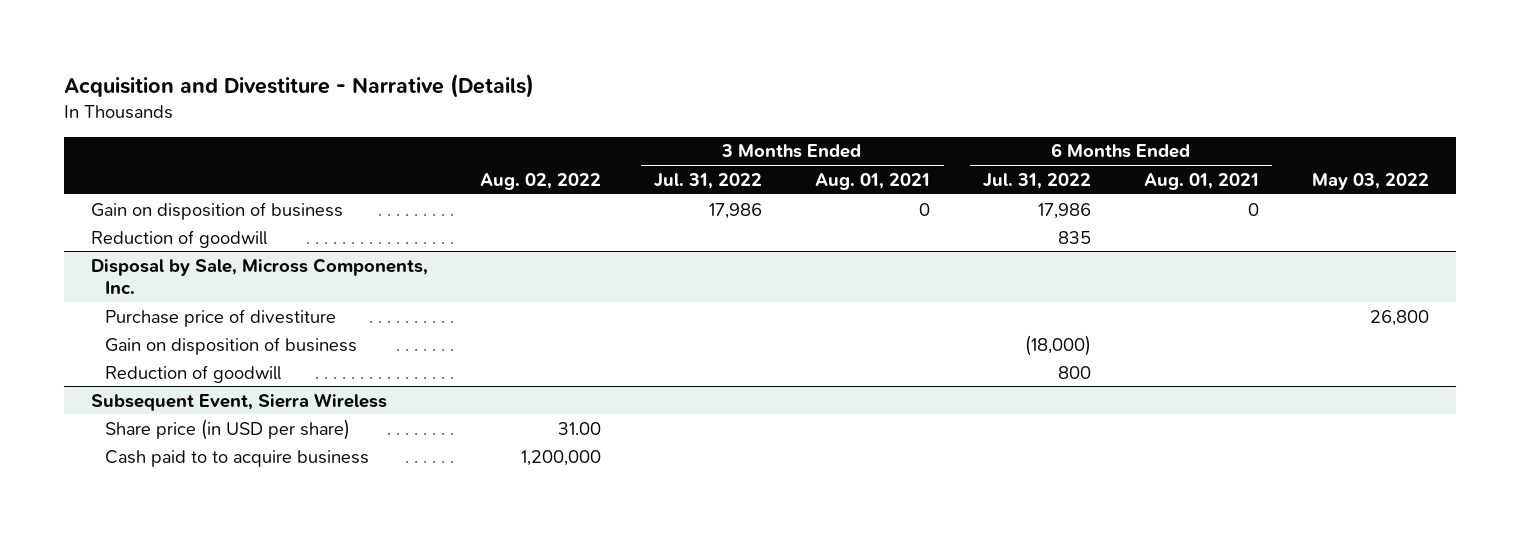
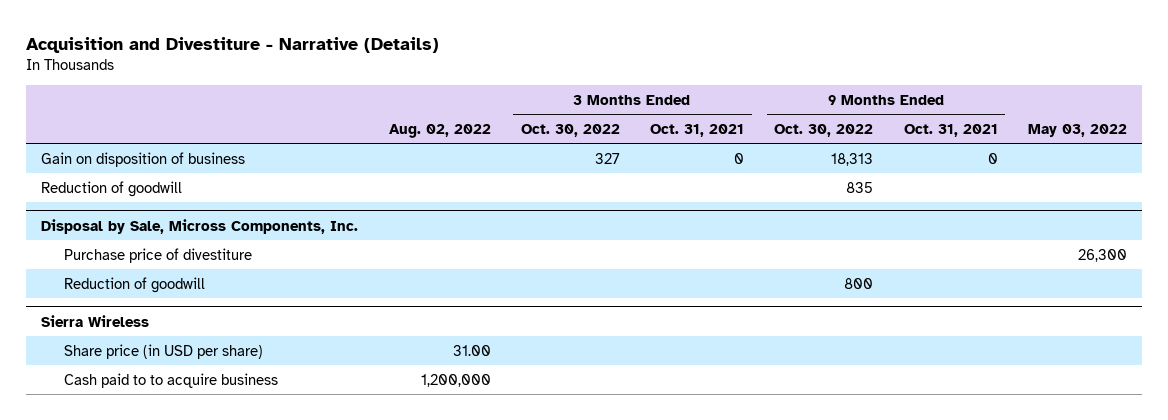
- | Aug. 02, 2022 | 3 Months Ended Jul. 31, 2022 | 3 Months Ended Aug. 01, 2021 | 6 Months Ended Jul. 31, 2022 | 6 Months Ended Aug. 01, 2021 | May 03, 2022
+ | Aug. 02, 2022 | 3 Months Ended Oct. 30, 2022 | 3 Months Ended Oct. 31, 2021 | 9 Months Ended Oct. 30, 2022 | 9 Months Ended Oct. 31, 2021 | May 03, 2022
@ Disposal by Sale, Micross Components, Inc.
- Purchase price of divestiture | | | | | | 26,800
- Gain on disposition of business | | | | (18,000) | |
+ Purchase price of divestiture | | | | | | 26,300
- Subsequent Event, Sierra Wireless
+ Sierra Wireless

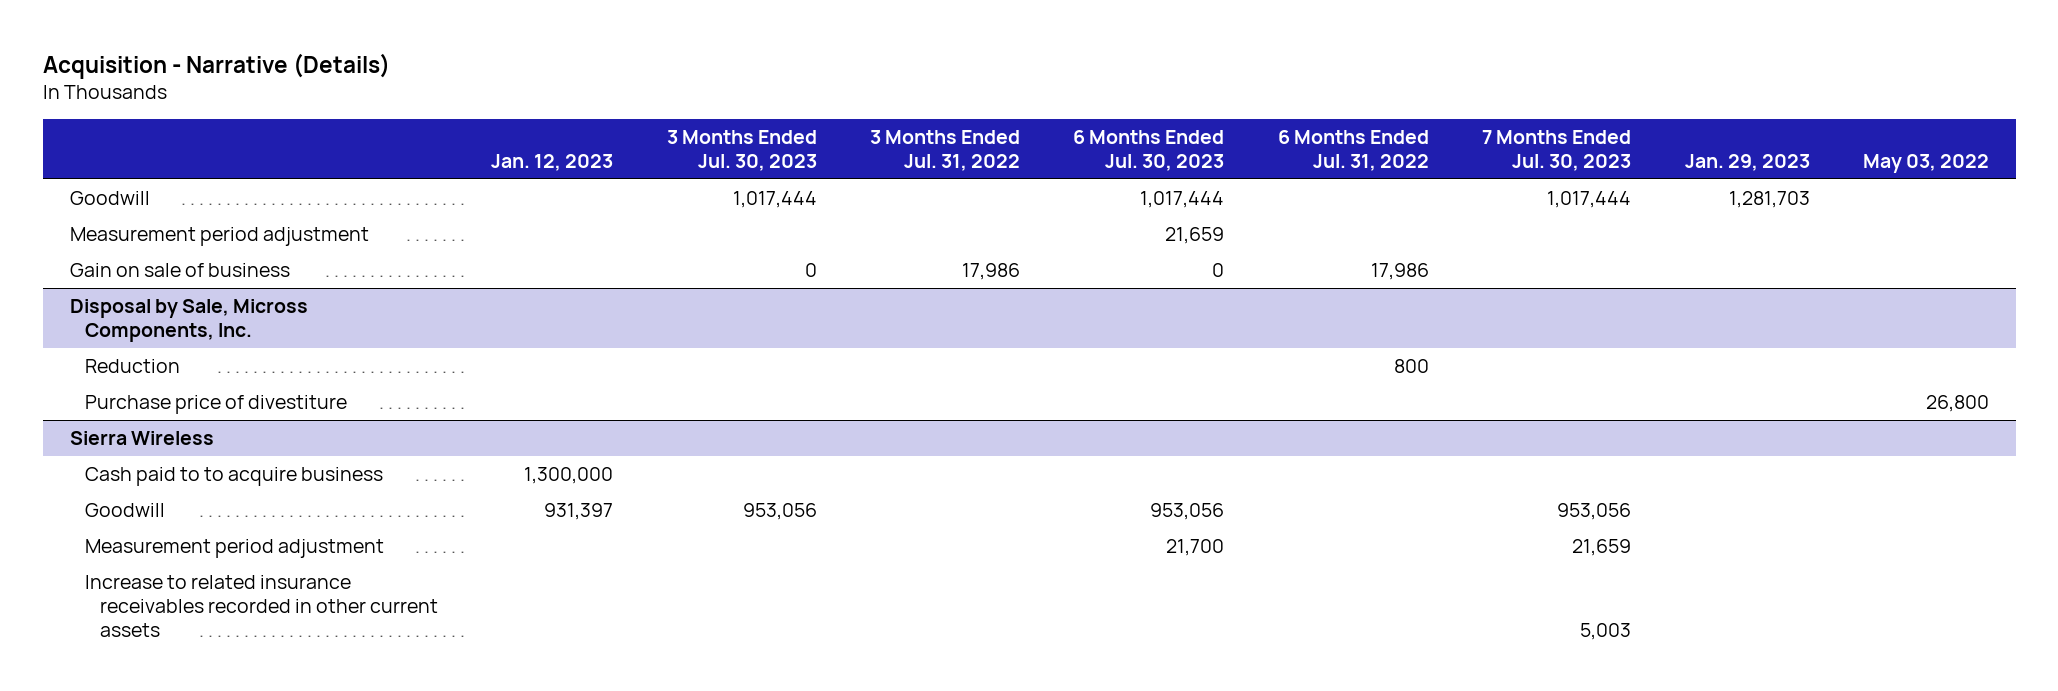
- Acquisition and Divestiture - Narrative (Details)
+ Acquisition - Narrative (Details)
- | Aug. 02, 2022 | 3 Months Ended Oct. 30, 2022 | 3 Months Ended Oct. 31, 2021 | 9 Months Ended Oct. 30, 2022 | 9 Months Ended Oct. 31, 2021 | May 03, 2022
+ | Jan. 12, 2023 | 3 Months Ended Jul. 30, 2023 | 3 Months Ended Jul. 31, 2022 | 6 Months Ended Jul. 30, 2023 | 6 Months Ended Jul. 31, 2022 | 7 Months Ended Jul. 30, 2023 | Jan. 29, 2023 | May 03, 2022
- Gain on disposition of business | | 327 | 0 | 18,313 | 0 |
- Reduction of goodwill | | | | 835 | |
+ Goodwill | | 1,017,444 | | 1,017,444 | | 1,017,444 | 1,281,703 |
+ Measurement period adjustment | | | | 21,659 | | | |
+ Gain on sale of business | | 0 | 17,986 | 0 | 17,986 | | |
@ Disposal by Sale, Micross Components, Inc.
- Purchase price of divestiture | | | | | | 26,300
- Reduction of goodwill | | | | 800 | |
+ Reduction | | | | | 800 | | |
+ Purchase price of divestiture | | | | | | | | 26,800
@ Sierra Wireless
- Share price (in USD per share) | 31.00 | | | | |
+ Goodwill | 931,397 | 953,056 | | 953,056 | | 953,056 | |
+ Measurement period adjustment | | | | 21,700 | | 21,659 | |
+ Increase to related insurance receivables recorded in other current assets | | | | | | 5,003 | |

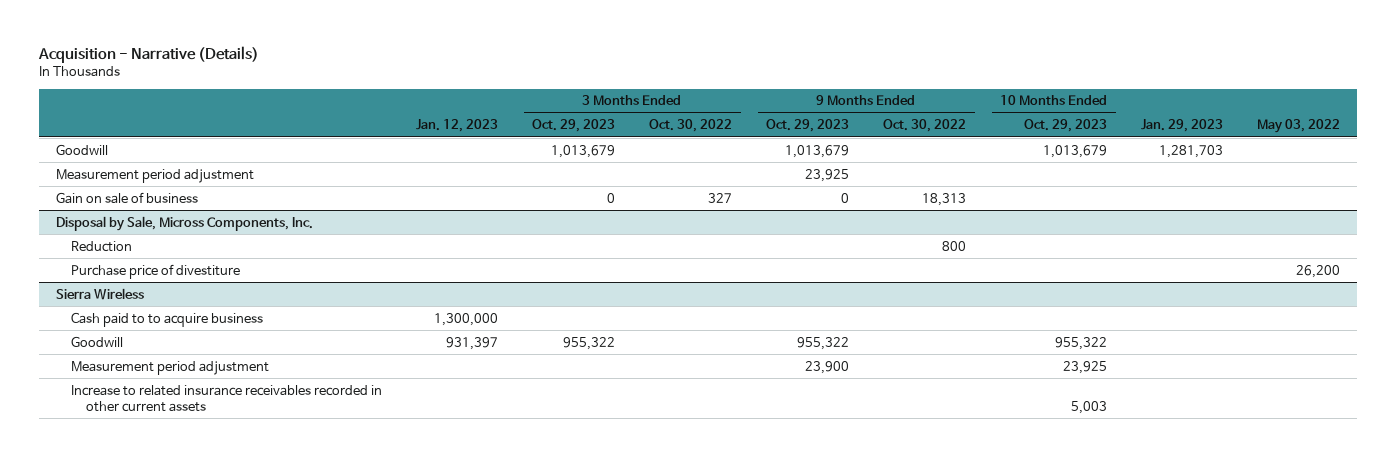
- | Jan. 12, 2023 | 3 Months Ended Jul. 30, 2023 | 3 Months Ended Jul. 31, 2022 | 6 Months Ended Jul. 30, 2023 | 6 Months Ended Jul. 31, 2022 | 7 Months Ended Jul. 30, 2023 | Jan. 29, 2023 | May 03, 2022
+ | Jan. 12, 2023 | 3 Months Ended Oct. 29, 2023 | 3 Months Ended Oct. 30, 2022 | 9 Months Ended Oct. 29, 2023 | 9 Months Ended Oct. 30, 2022 | 10 Months Ended Oct. 29, 2023 | Jan. 29, 2023 | May 03, 2022
@ Disposal by Sale, Micross Components, Inc.
- Purchase price of divestiture | | | | | | | | 26,800
+ Purchase price of divestiture | | | | | | | | 26,200

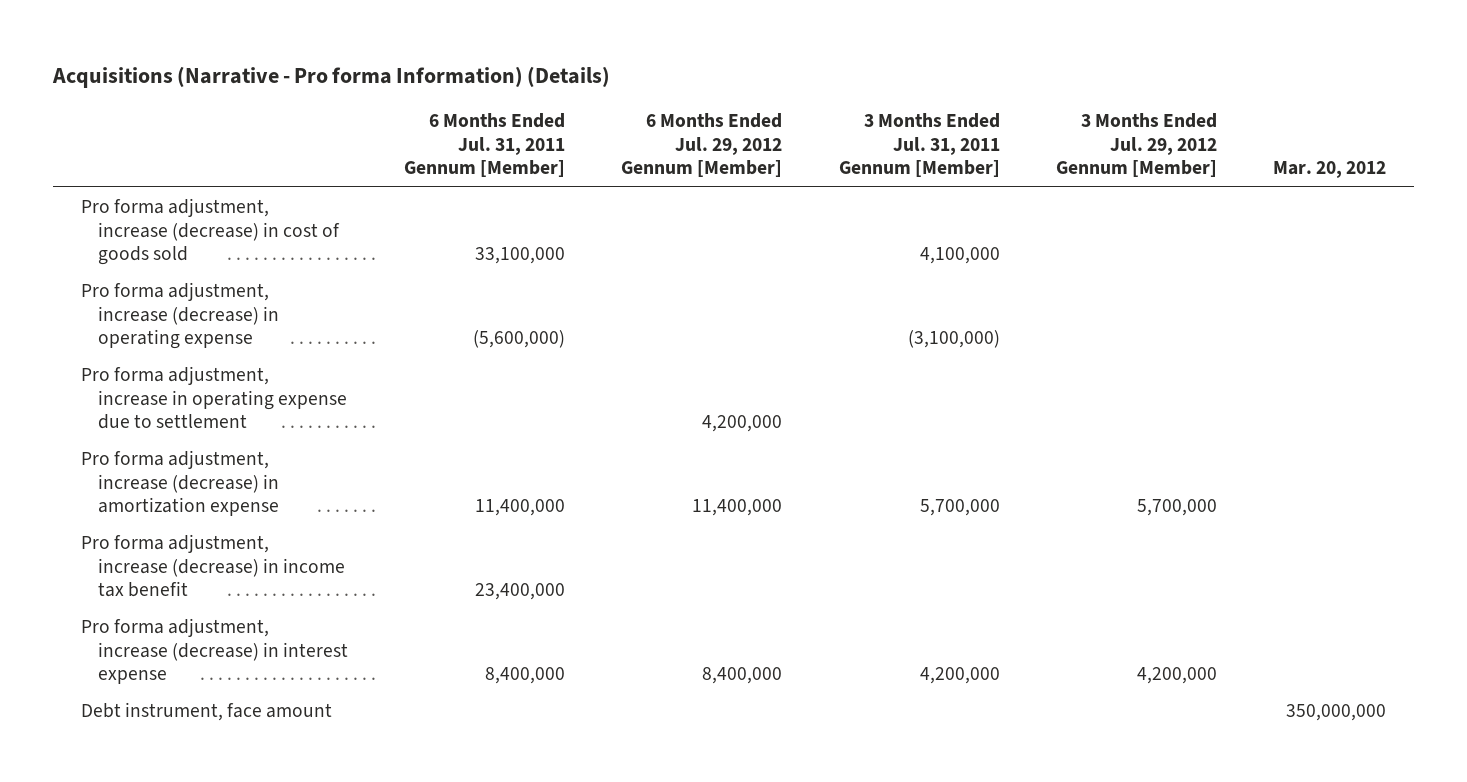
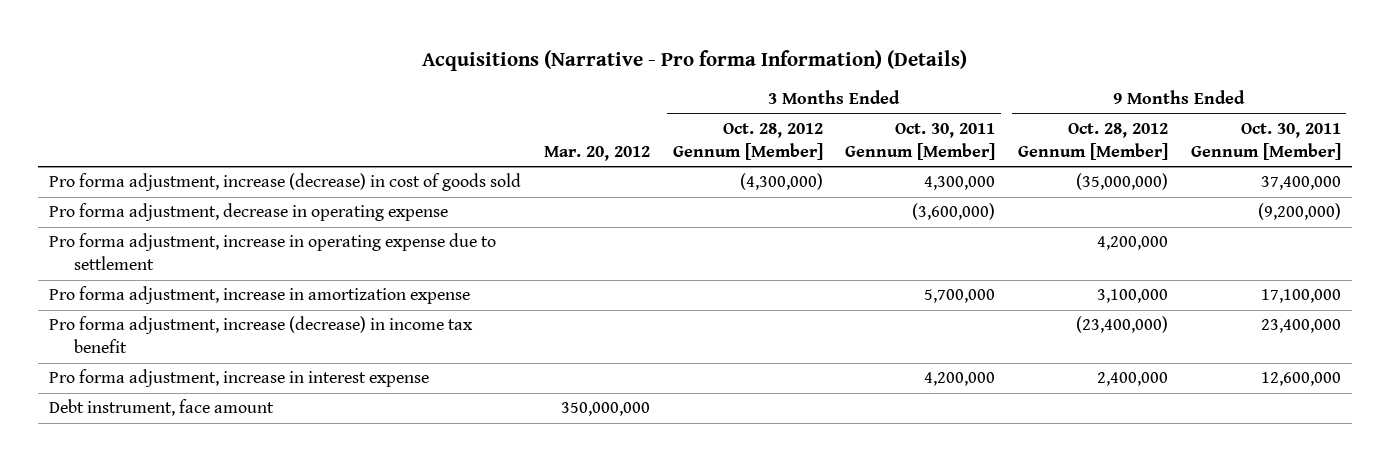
- | 6 Months Ended Jul. 31, 2011 Gennum [Member] | 6 Months Ended Jul. 29, 2012 Gennum [Member] | 3 Months Ended Jul. 31, 2011 Gennum [Member] | 3 Months Ended Jul. 29, 2012 Gennum [Member] | Mar. 20, 2012
+ | Mar. 20, 2012 | 3 Months Ended Oct. 28, 2012 Gennum [Member] | 3 Months Ended Oct. 30, 2011 Gennum [Member] | 9 Months Ended Oct. 28, 2012 Gennum [Member] | 9 Months Ended Oct. 30, 2011 Gennum [Member]
- Pro forma adjustment, increase (decrease) in operating expense | (5,600,000) | | (3,100,000) | |
+ Pro forma adjustment, decrease in operating expense | | | (3,600,000) | | (9,200,000)
- Pro forma adjustment, increase (decrease) in amortization expense | 11,400,000 | 11,400,000 | 5,700,000 | 5,700,000 |
+ Pro forma adjustment, increase in amortization expense | | | 5,700,000 | 3,100,000 | 17,100,000
- Pro forma adjustment, increase (decrease) in interest expense | 8,400,000 | 8,400,000 | 4,200,000 | 4,200,000 |
+ Pro forma adjustment, increase in interest expense | | | 4,200,000 | 2,400,000 | 12,600,000

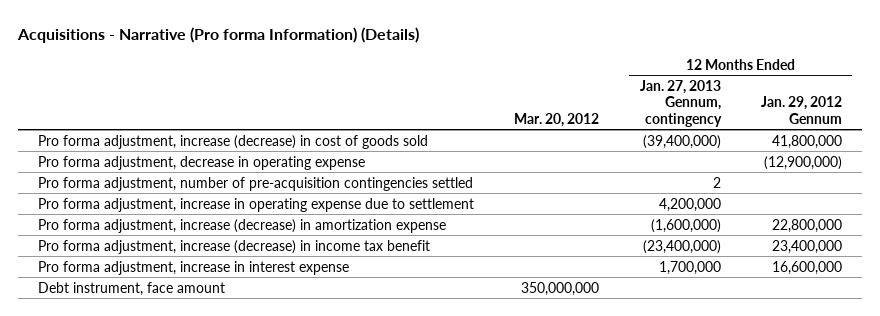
- Acquisitions (Narrative - Pro forma Information) (Details)
+ Acquisitions - Narrative (Pro forma Information) (Details)
- | Mar. 20, 2012 | 3 Months Ended Oct. 28, 2012 Gennum [Member] | 3 Months Ended Oct. 30, 2011 Gennum [Member] | 9 Months Ended Oct. 28, 2012 Gennum [Member] | 9 Months Ended Oct. 30, 2011 Gennum [Member]
+ | Mar. 20, 2012 | 12 Months Ended Jan. 27, 2013 Gennum, contingency | 12 Months Ended Jan. 29, 2012 Gennum
+ Pro forma adjustment, number of pre-acquisition contingencies settled | | 2 |
- Pro forma adjustment, increase in amortization expense | | | 5,700,000 | 3,100,000 | 17,100,000
+ Pro forma adjustment, increase (decrease) in amortization expense | | (1,600,000) | 22,800,000

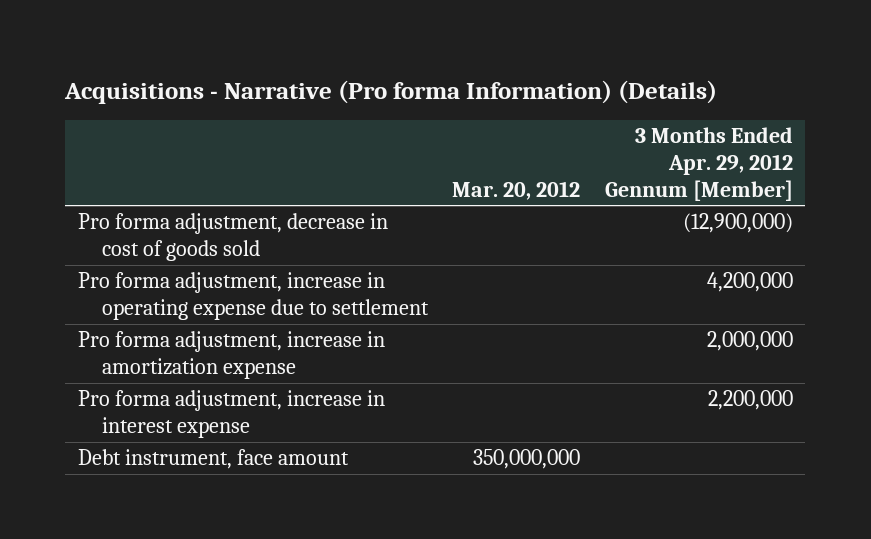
- | Mar. 20, 2012 | 12 Months Ended Jan. 27, 2013 Gennum, contingency | 12 Months Ended Jan. 29, 2012 Gennum
+ | Mar. 20, 2012 | 3 Months Ended Apr. 29, 2012 Gennum [Member]
- Pro forma adjustment, increase (decrease) in cost of goods sold | | (39,400,000) | 41,800,000
- Pro forma adjustment, decrease in operating expense | | | (12,900,000)
- Pro forma adjustment, number of pre-acquisition contingencies settled | | 2 |
+ Pro forma adjustment, decrease in cost of goods sold | | (12,900,000)
- Pro forma adjustment, increase (decrease) in amortization expense | | (1,600,000) | 22,800,000
- Pro forma adjustment, increase (decrease) in income tax benefit | | (23,400,000) | 23,400,000
+ Pro forma adjustment, increase in amortization expense | | 2,000,000

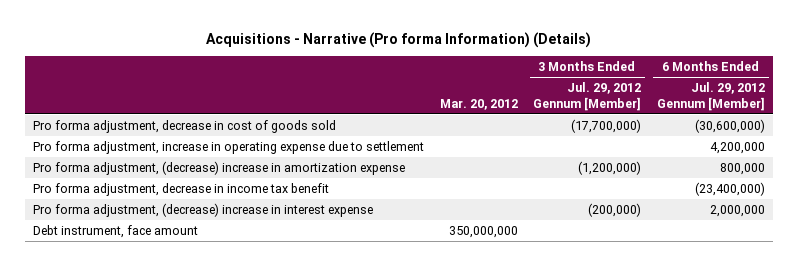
- | Mar. 20, 2012 | 3 Months Ended Apr. 29, 2012 Gennum [Member]
+ | Mar. 20, 2012 | 3 Months Ended Jul. 29, 2012 Gennum [Member] | 6 Months Ended Jul. 29, 2012 Gennum [Member]
- Pro forma adjustment, increase in amortization expense | | 2,000,000
- Pro forma adjustment, increase in interest expense | | 2,200,000
+ Pro forma adjustment, (decrease) increase in amortization expense | | (1,200,000) | 800,000
+ Pro forma adjustment, decrease in income tax benefit | | | (23,400,000)
+ Pro forma adjustment, (decrease) increase in interest expense | | (200,000) | 2,000,000

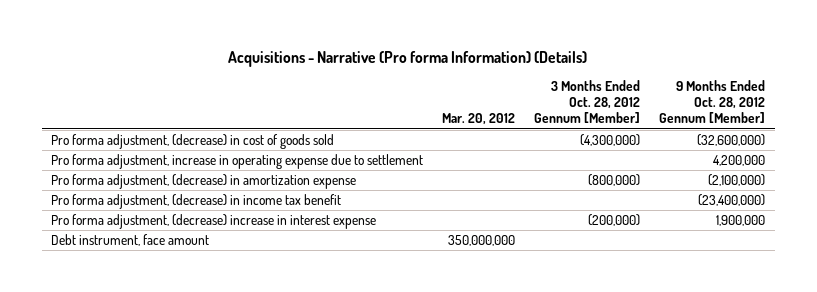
- | Mar. 20, 2012 | 3 Months Ended Jul. 29, 2012 Gennum [Member] | 6 Months Ended Jul. 29, 2012 Gennum [Member]
+ | Mar. 20, 2012 | 3 Months Ended Oct. 28, 2012 Gennum [Member] | 9 Months Ended Oct. 28, 2012 Gennum [Member]
- Pro forma adjustment, decrease in cost of goods sold | | (17,700,000) | (30,600,000)
+ Pro forma adjustment, (decrease) in cost of goods sold | | (4,300,000) | (32,600,000)
- Pro forma adjustment, (decrease) increase in amortization expense | | (1,200,000) | 800,000
- Pro forma adjustment, decrease in income tax benefit | | | (23,400,000)
+ Pro forma adjustment, (decrease) in amortization expense | | (800,000) | (2,100,000)
+ Pro forma adjustment, (decrease) in income tax benefit | | | (23,400,000)

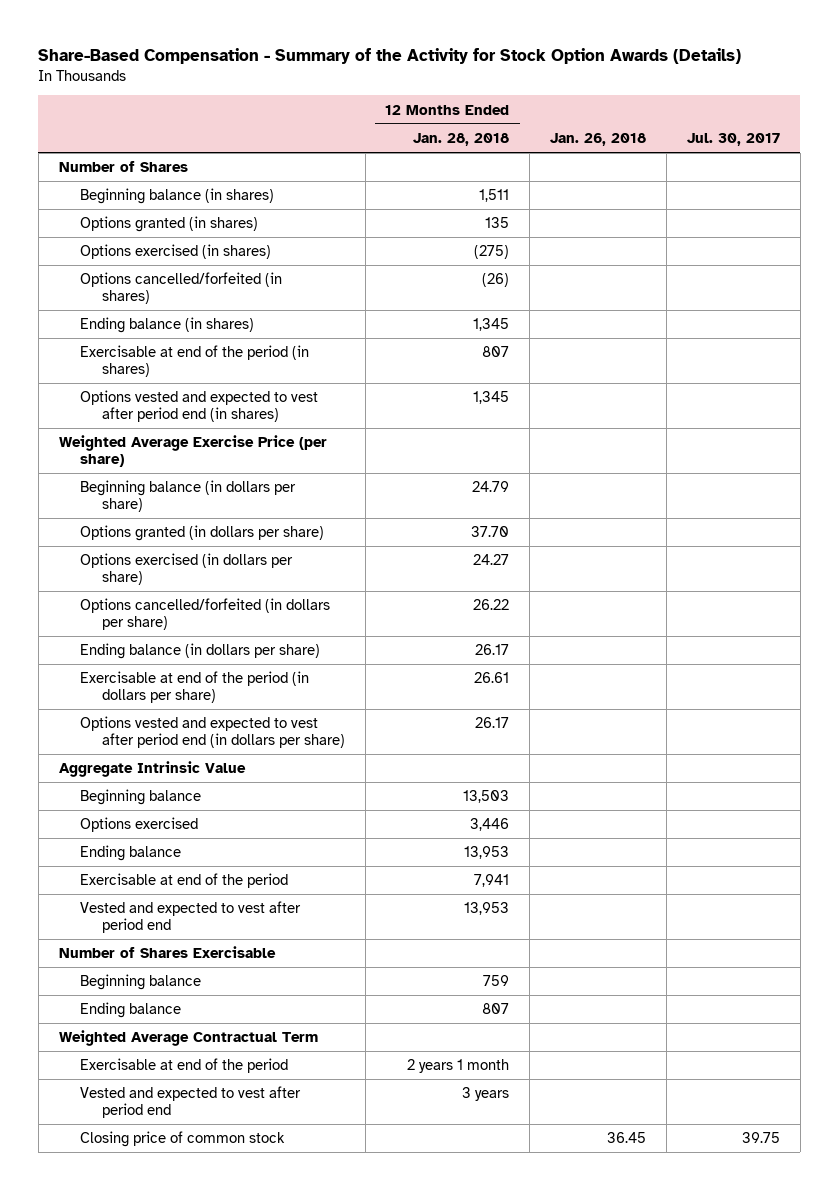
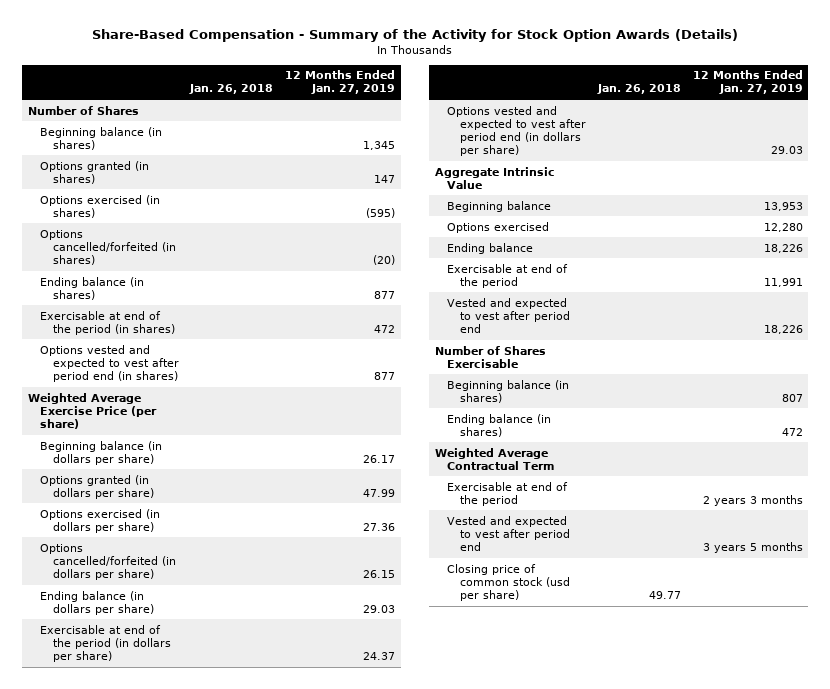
- | 12 Months Ended Jan. 28, 2018 | Jan. 26, 2018 | Jul. 30, 2017
+ | Jan. 26, 2018 | 12 Months Ended Jan. 27, 2019
- Beginning balance | 759 | |
- Ending balance | 807 | |
+ Beginning balance (in shares) | | 807
+ Ending balance (in shares) | | 472
- Closing price of common stock | | 36.45 | 39.75
+ Closing price of common stock (usd per share) | 49.77 |

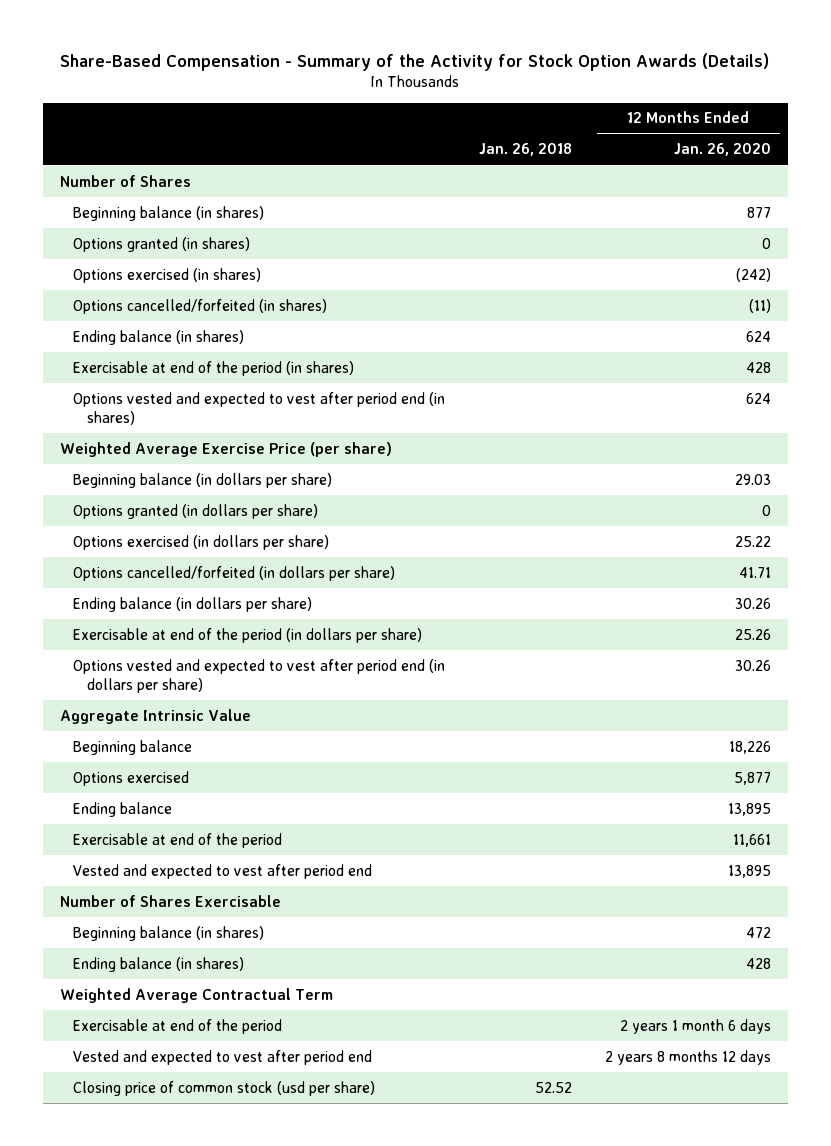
- | Jan. 26, 2018 | 12 Months Ended Jan. 27, 2019
+ | Jan. 26, 2018 | 12 Months Ended Jan. 26, 2020
- Closing price of common stock (usd per share) | 49.77 |
+ Closing price of common stock (usd per share) | 52.52 |

